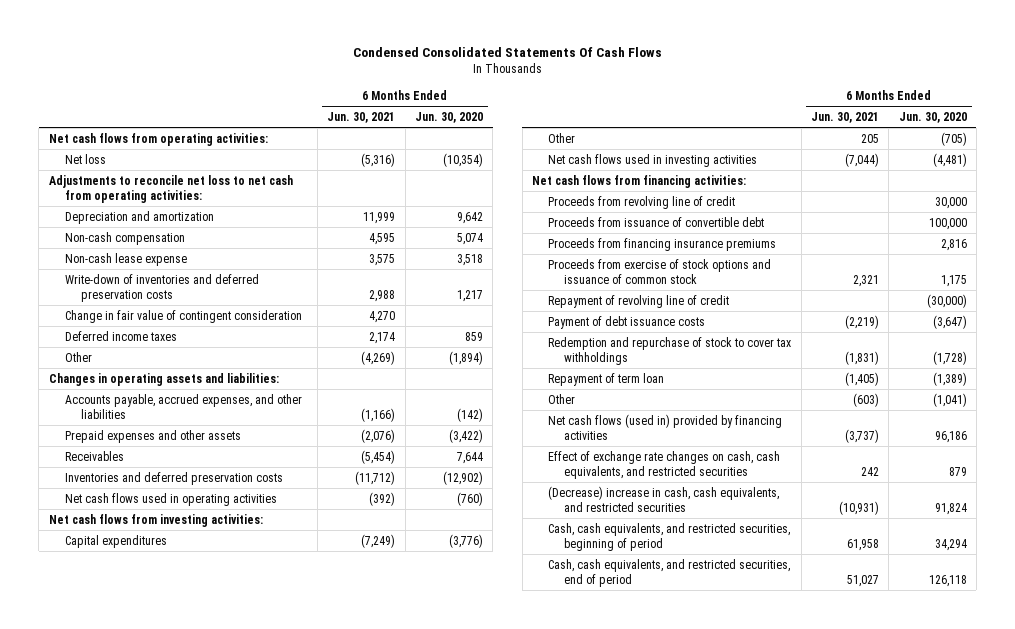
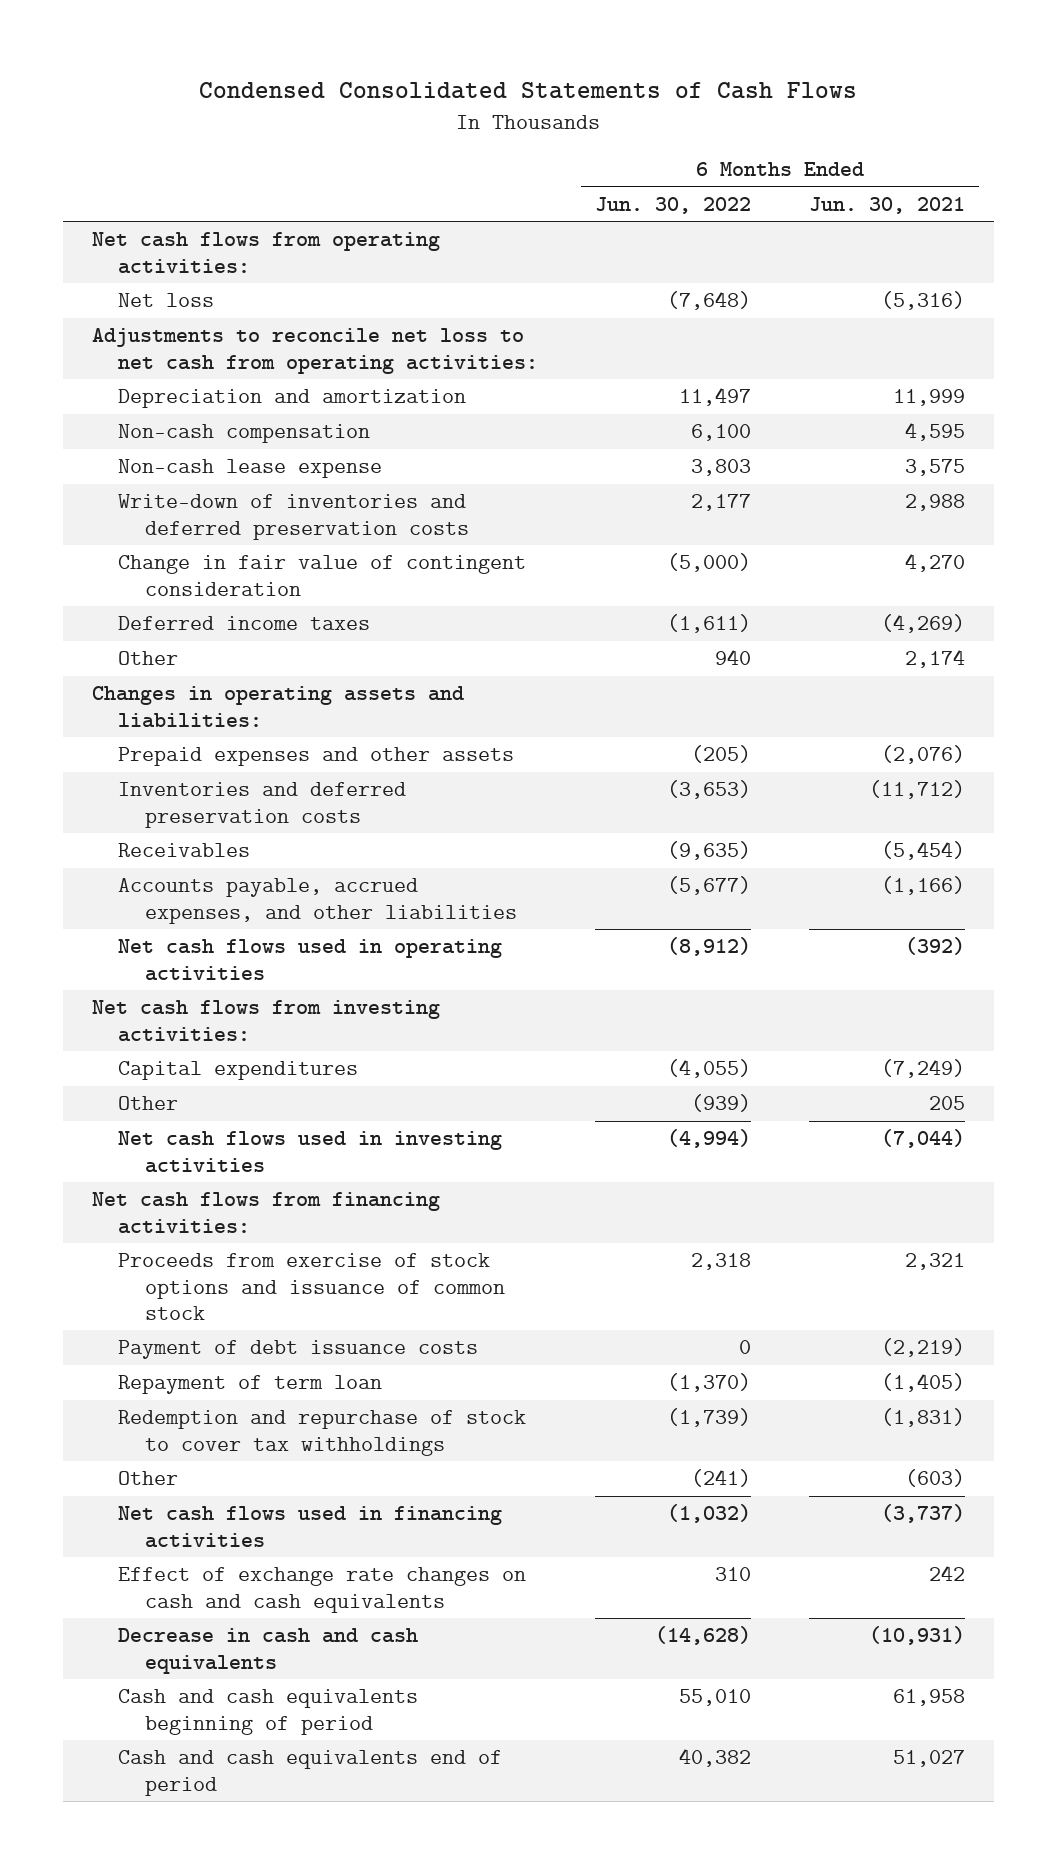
- Condensed Consolidated Statements Of Cash Flows
+ Condensed Consolidated Statements of Cash Flows
- | 6 Months Ended Jun. 30, 2021 | 6 Months Ended Jun. 30, 2020
+ | 6 Months Ended Jun. 30, 2022 | 6 Months Ended Jun. 30, 2021
- Deferred income taxes | 2,174 | 859
- Other | (4,269) | (1,894)
+ Deferred income taxes | (1,611) | (4,269)
+ Other | 940 | 2,174
moved down: Receivables | (9,635) | (5,454)
moved down: Accounts payable, accrued expenses, and other liabilities | (5,677) | (1,166)
- Proceeds from revolving line of credit | | 30,000
- Proceeds from issuance of convertible debt | | 100,000
- Proceeds from financing insurance premiums | | 2,816
- Repayment of revolving line of credit | | (30,000)
moved down: Redemption and repurchase of stock to cover tax withholdings | (1,739) | (1,831)
- Net cash flows (used in) provided by financing activities | (3,737) | 96,186
- Effect of exchange rate changes on cash, cash equivalents, and restricted securities | 242 | 879
- (Decrease) increase in cash, cash equivalents, and restricted securities | (10,931) | 91,824
- Cash, cash equivalents, and restricted securities, beginning of period | 61,958 | 34,294
- Cash, cash equivalents, and restricted securities, end of period | 51,027 | 126,118
+ Net cash flows used in financing activities | (1,032) | (3,737)
+ Effect of exchange rate changes on cash and cash equivalents | 310 | 242
+ Decrease in cash and cash equivalents | (14,628) | (10,931)
+ Cash and cash equivalents beginning of period | 55,010 | 61,958
+ Cash and cash equivalents end of period | 40,382 | 51,027

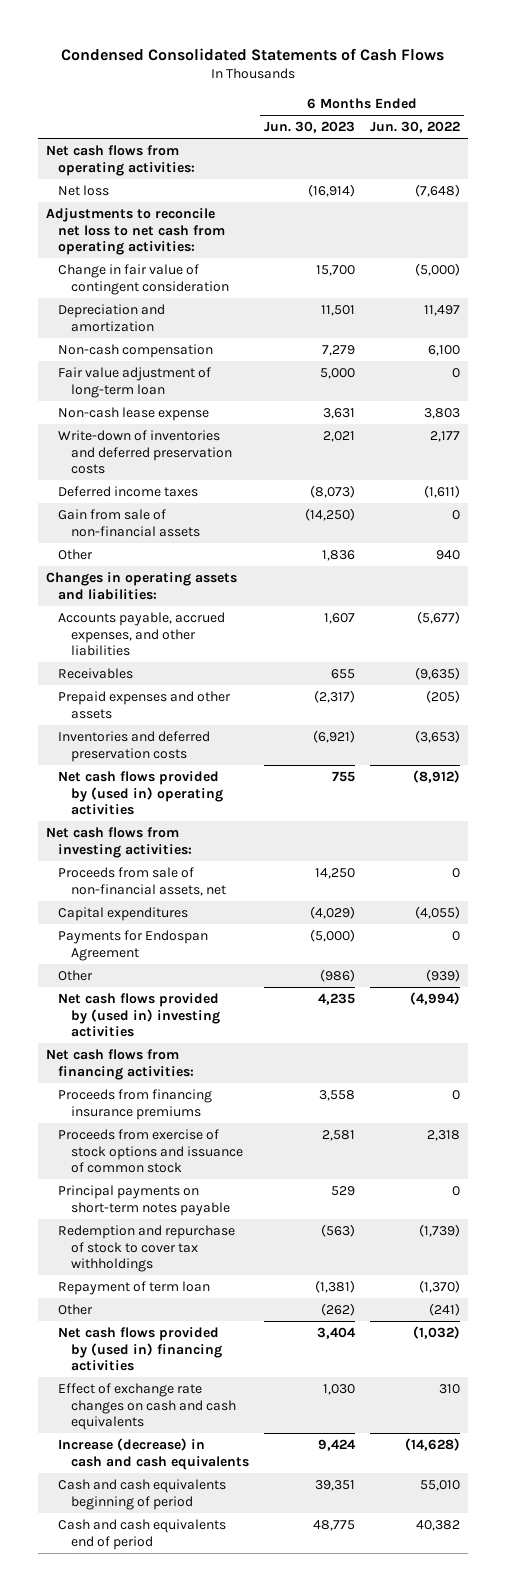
- | 6 Months Ended Jun. 30, 2022 | 6 Months Ended Jun. 30, 2021
+ | 6 Months Ended Jun. 30, 2023 | 6 Months Ended Jun. 30, 2022
moved up: Change in fair value of contingent consideration | 15,700 | (5,000)
+ Fair value adjustment of long-term loan | 5,000 | 0
+ Gain from sale of non-financial assets | (14,250) | 0
moved up: Accounts payable, accrued expenses, and other liabilities | 1,607 | (5,677)
moved up: Receivables | 655 | (9,635)
- Net cash flows used in operating activities | (8,912) | (392)
+ Net cash flows provided by (used in) operating activities | 755 | (8,912)
+ Proceeds from sale of non-financial assets, net | 14,250 | 0
+ Payments for Endospan Agreement | (5,000) | 0
- Net cash flows used in investing activities | (4,994) | (7,044)
+ Net cash flows provided by (used in) investing activities | 4,235 | (4,994)
+ Proceeds from financing insurance premiums | 3,558 | 0
- Payment of debt issuance costs | 0 | (2,219)
+ Principal payments on short-term notes payable | 529 | 0
moved down: Repayment of term loan | (1,381) | (1,370)
- Net cash flows used in financing activities | (1,032) | (3,737)
+ Net cash flows provided by (used in) financing activities | 3,404 | (1,032)
- Decrease in cash and cash equivalents | (14,628) | (10,931)
+ Increase (decrease) in cash and cash equivalents | 9,424 | (14,628)

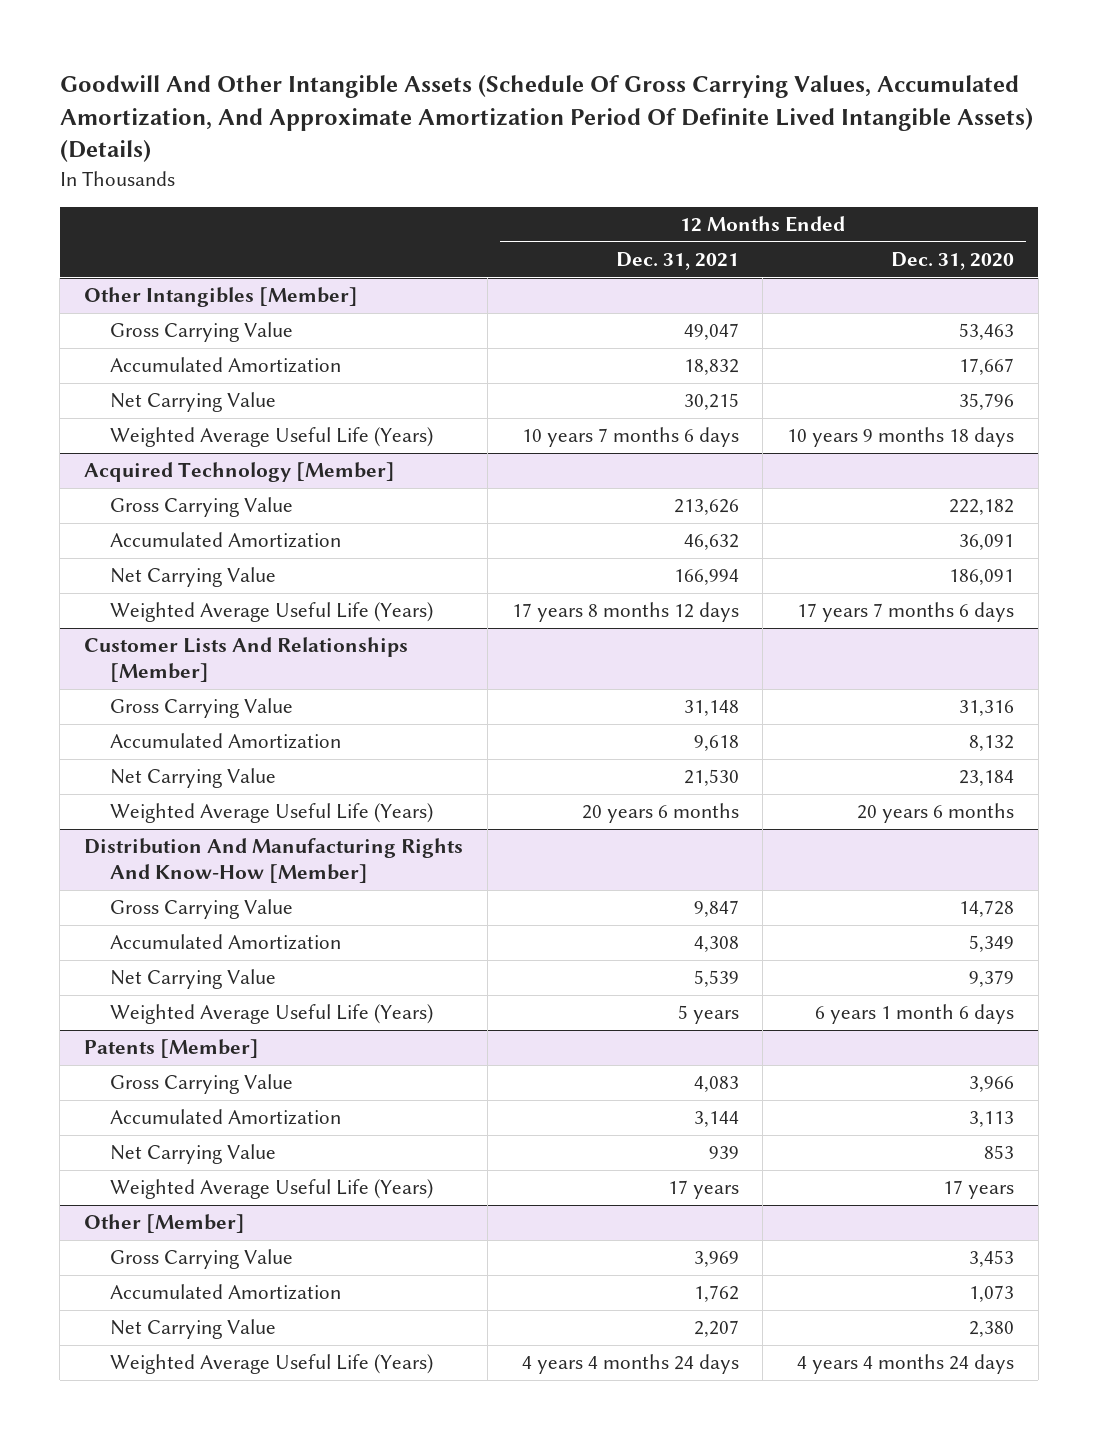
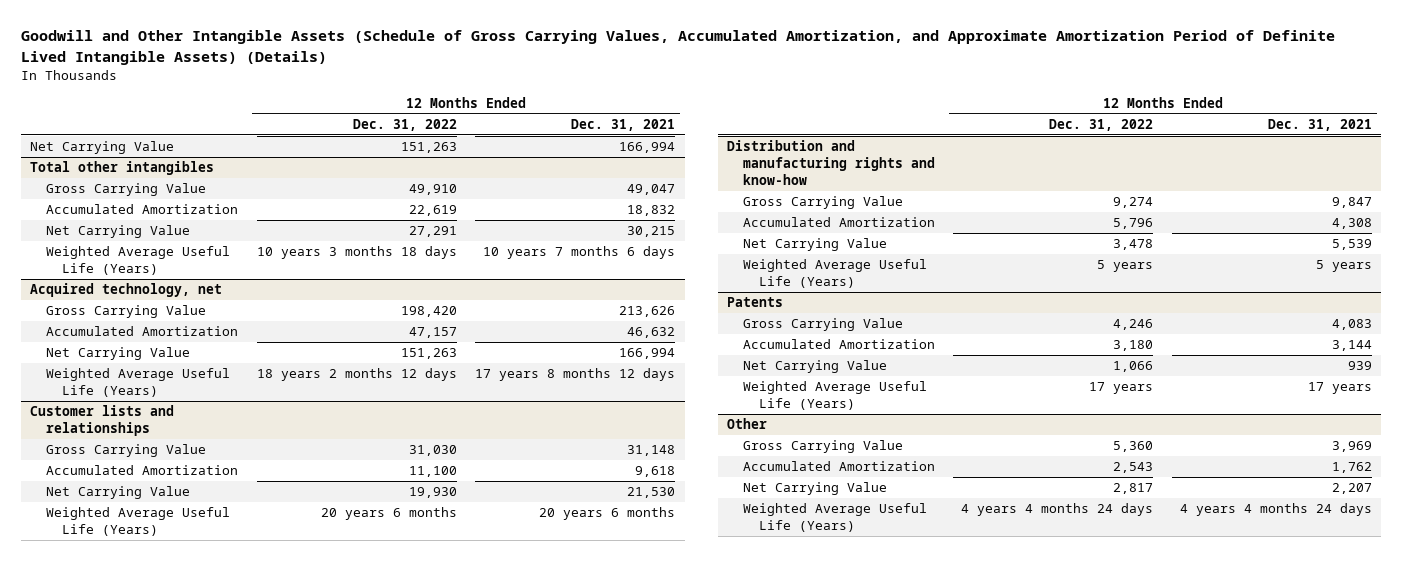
- Goodwill And Other Intangible Assets (Schedule Of Gross Carrying Values, Accumulated Amortization, And Approximate Amortization Period Of Definite Lived Intangible Assets) (Details)
+ Goodwill and Other Intangible Assets (Schedule of Gross Carrying Values, Accumulated Amortization, and Approximate Amortization Period of Definite Lived Intangible Assets) (Details)
- | 12 Months Ended Dec. 31, 2021 | 12 Months Ended Dec. 31, 2020
+ | 12 Months Ended Dec. 31, 2022 | 12 Months Ended Dec. 31, 2021
- Other Intangibles [Member]
+ Net Carrying Value | 151,263 | 166,994
+ Total other intangibles
- Acquired Technology [Member]
+ Acquired technology, net
- Customer Lists And Relationships [Member]
+ Customer lists and relationships
- Distribution And Manufacturing Rights And Know-How [Member]
+ Distribution and manufacturing rights and know-how
- Patents [Member]
+ Patents
- Other [Member]
+ Other

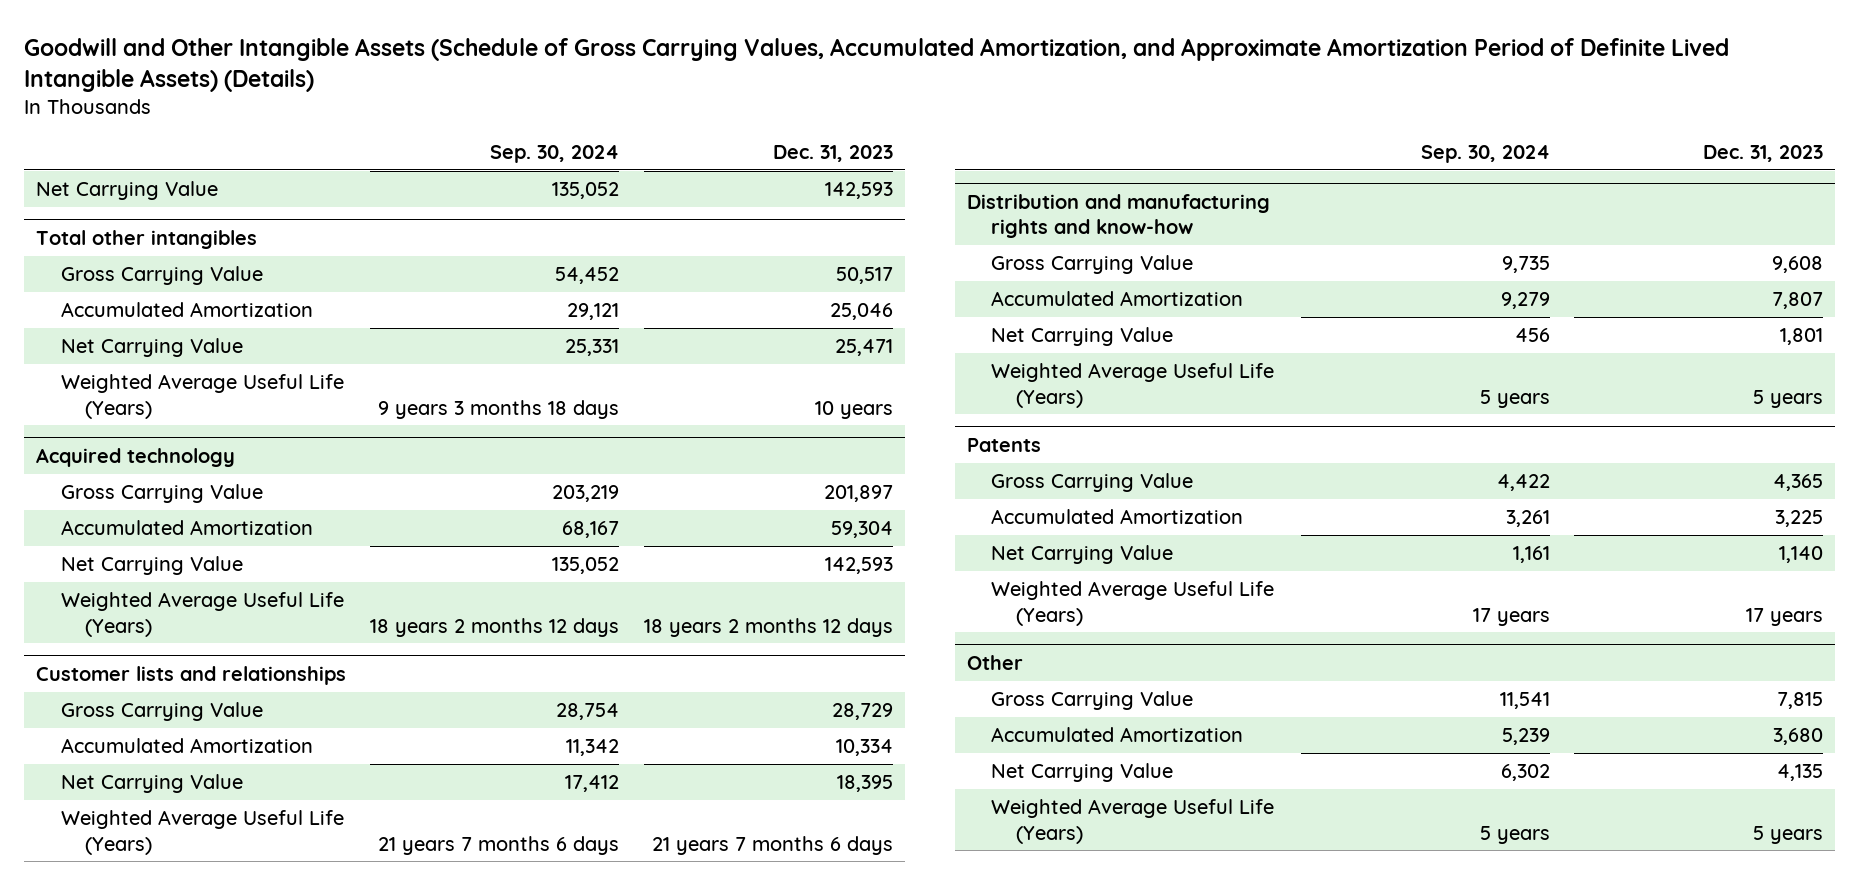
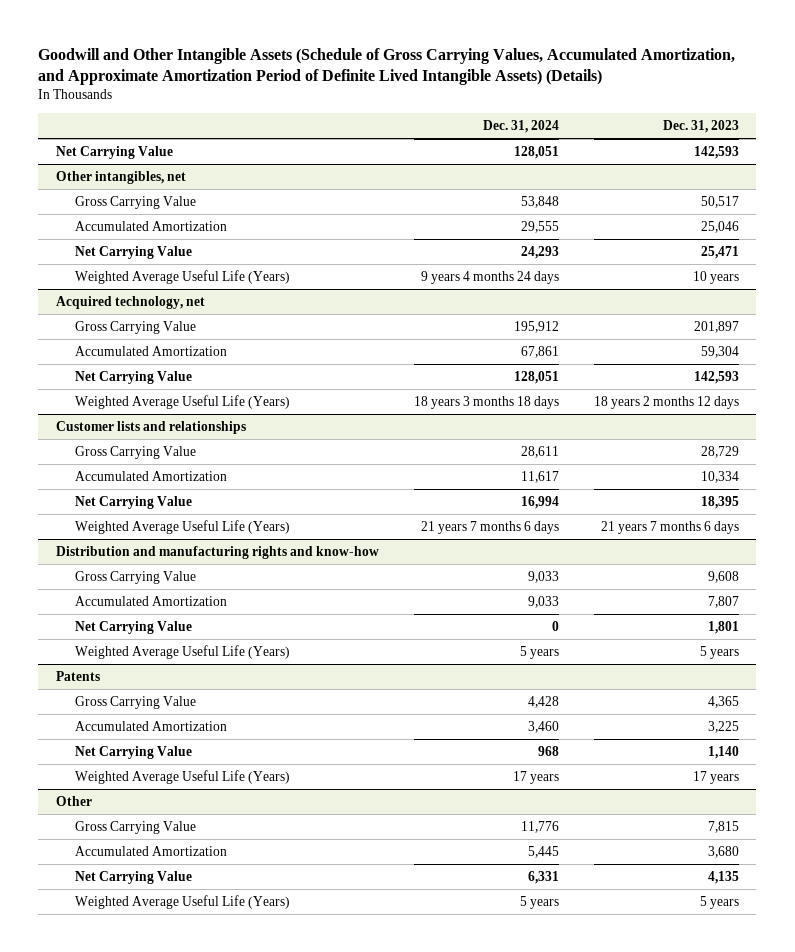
- | Sep. 30, 2024 | Dec. 31, 2023
+ | Dec. 31, 2024 | Dec. 31, 2023
- Total other intangibles
+ Other intangibles, net
- Acquired technology
+ Acquired technology, net

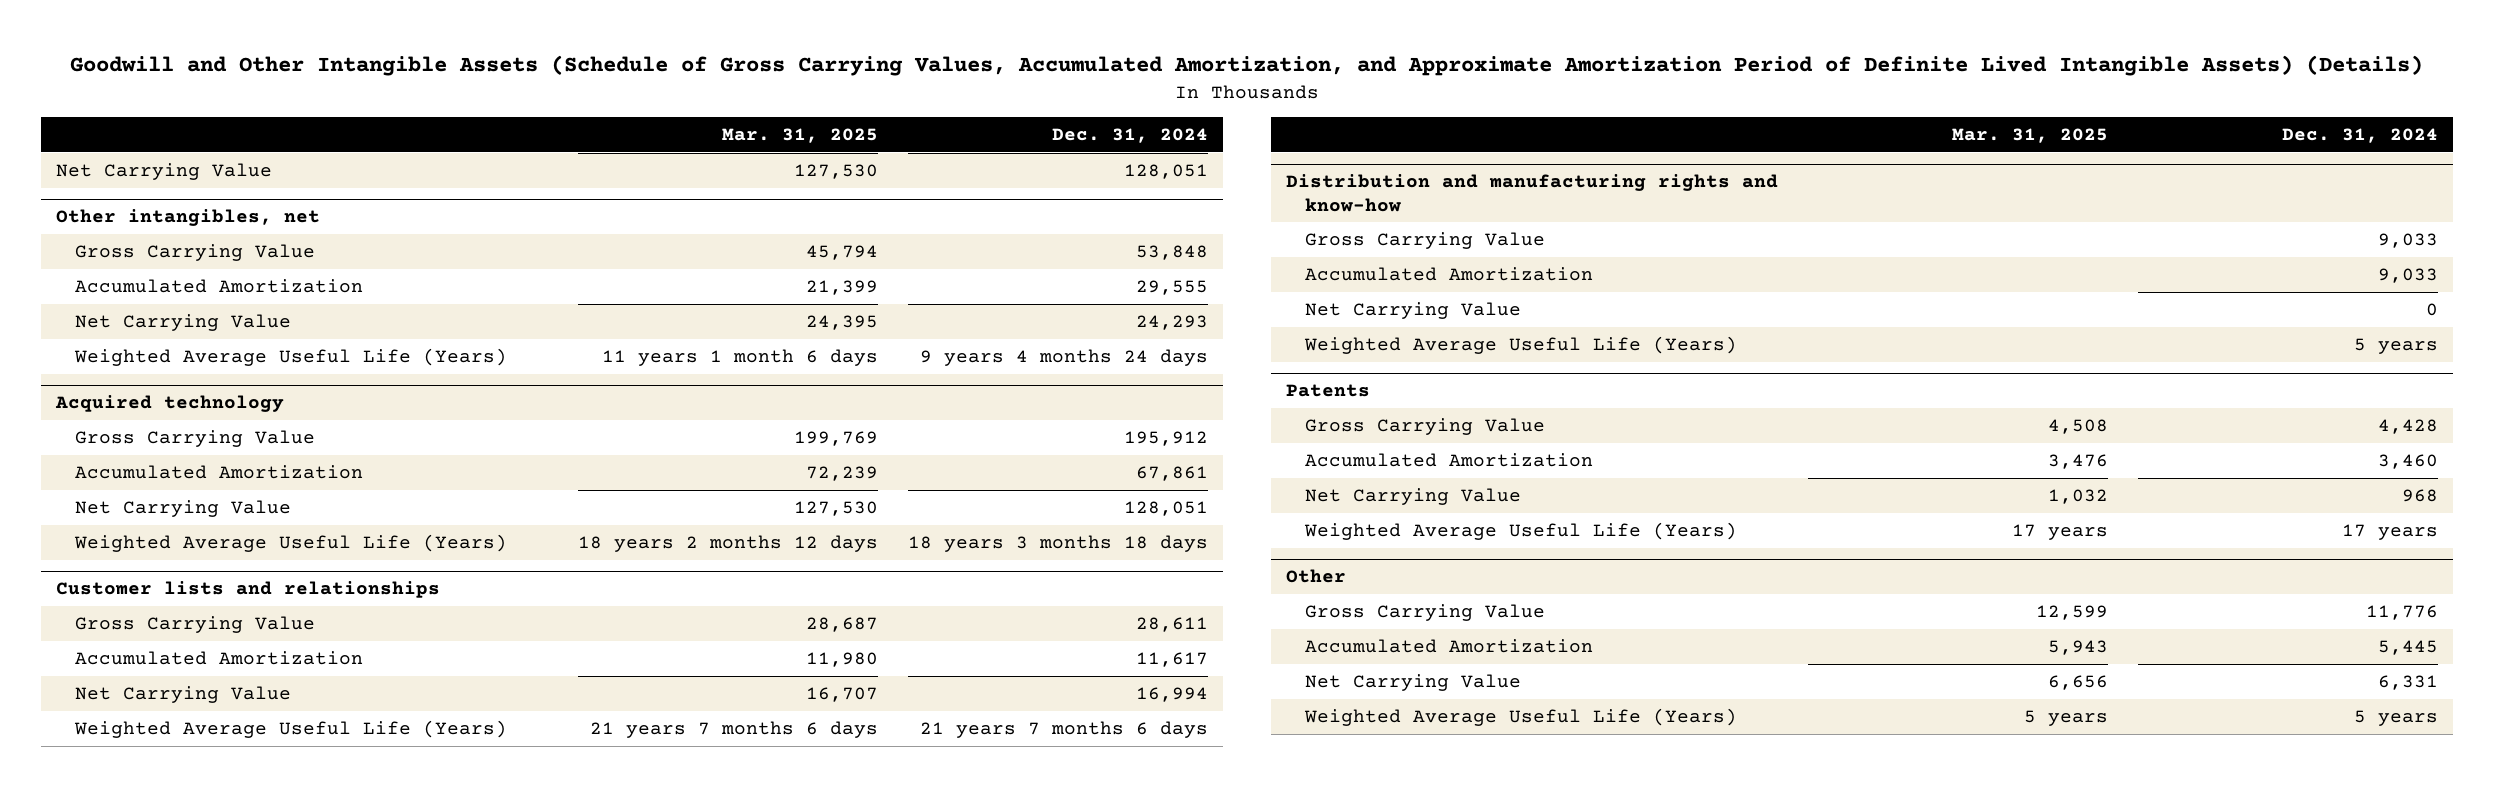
- | Dec. 31, 2024 | Dec. 31, 2023
+ | Mar. 31, 2025 | Dec. 31, 2024
- Acquired technology, net
+ Acquired technology

